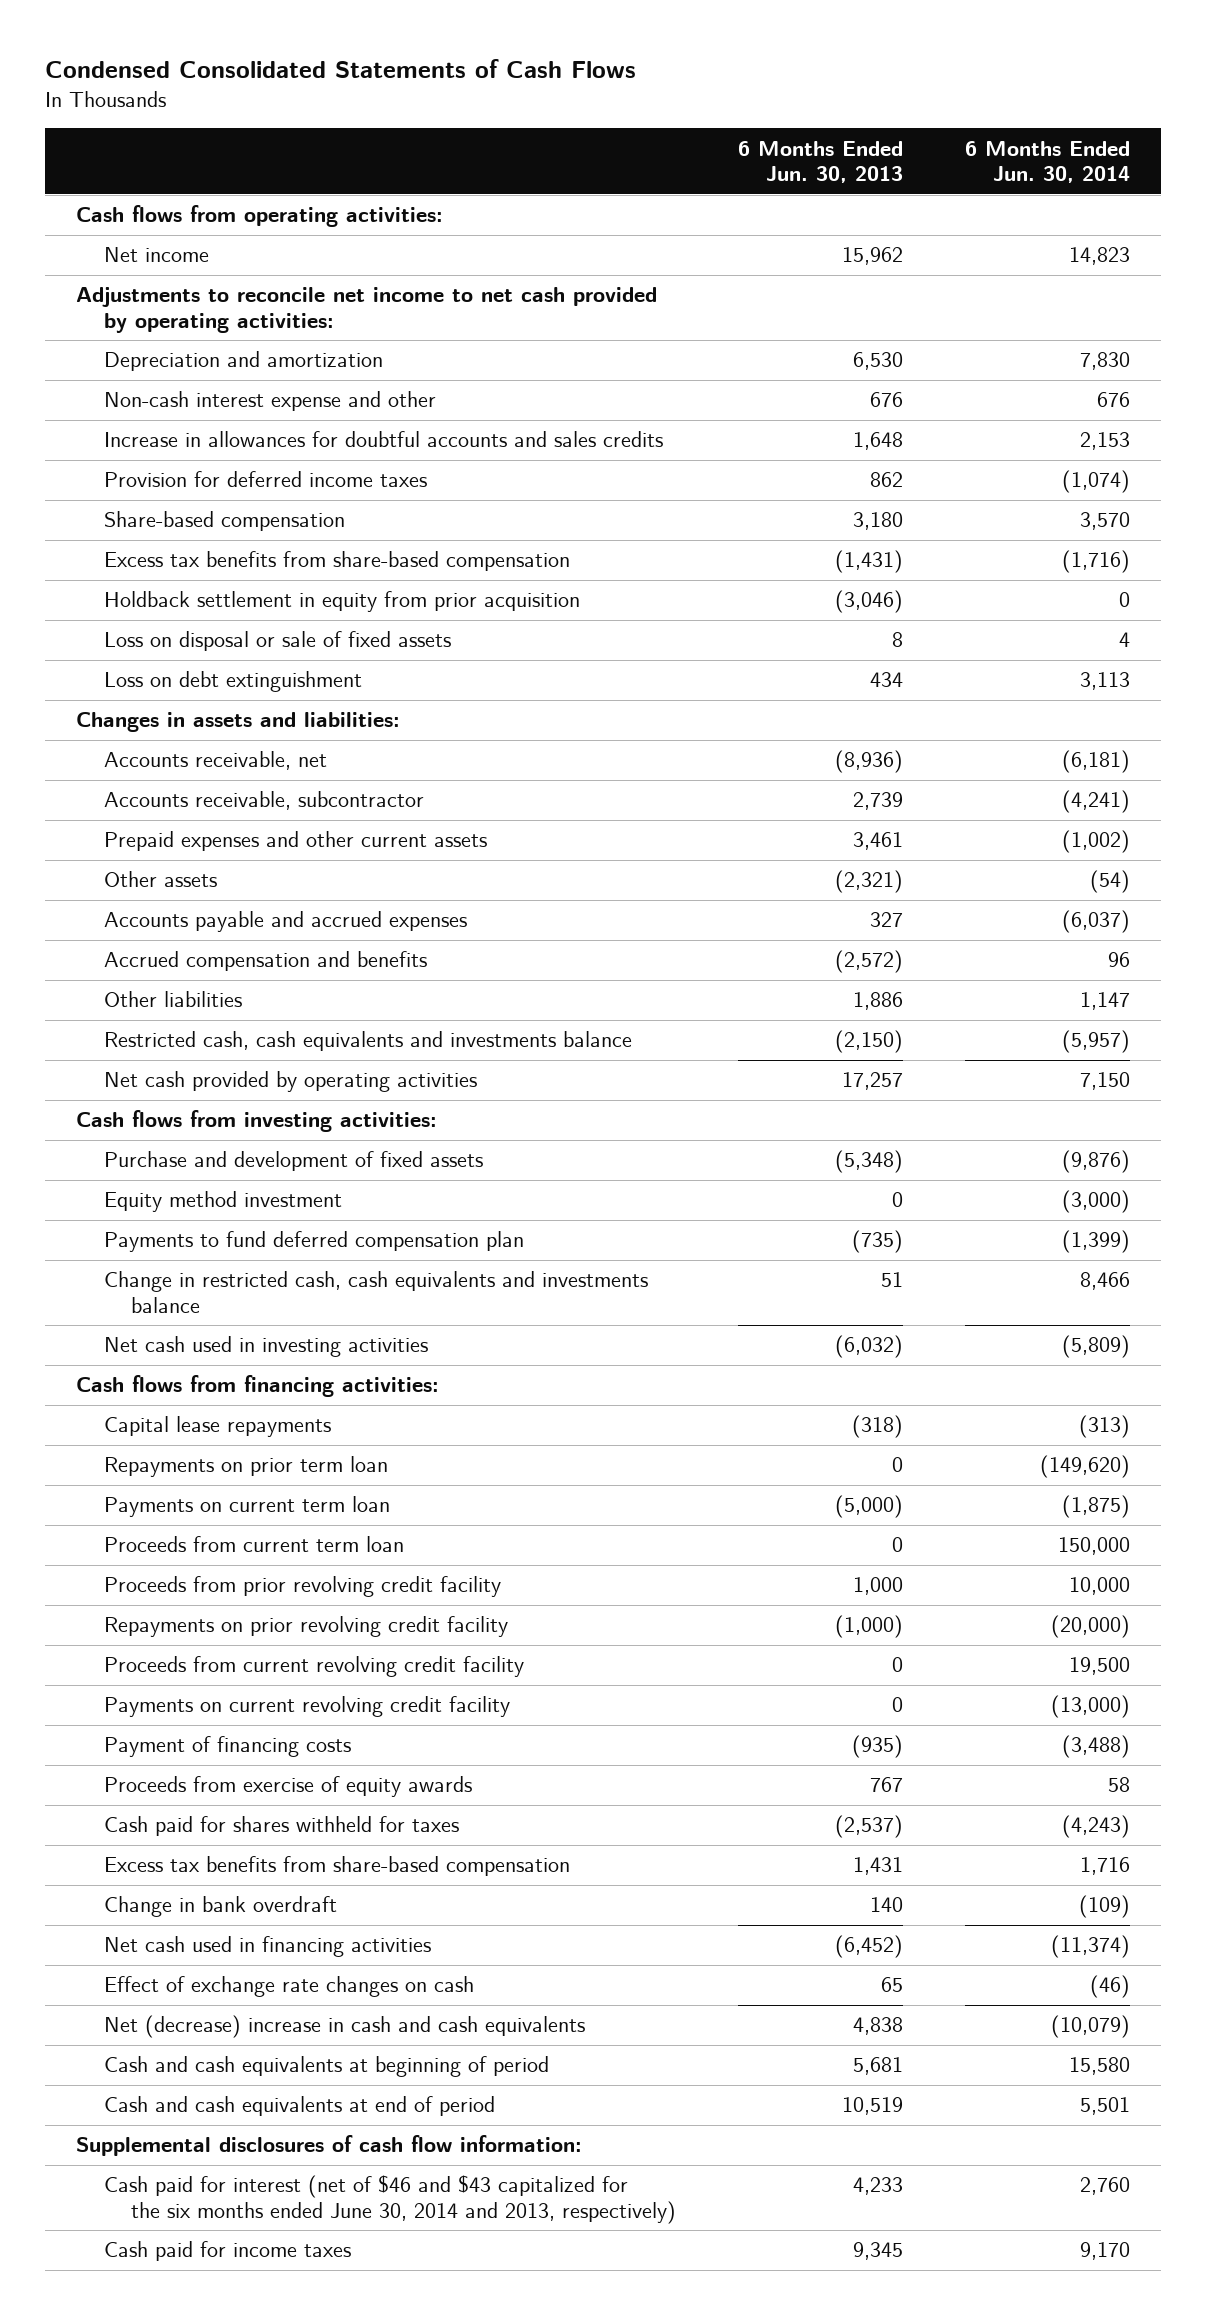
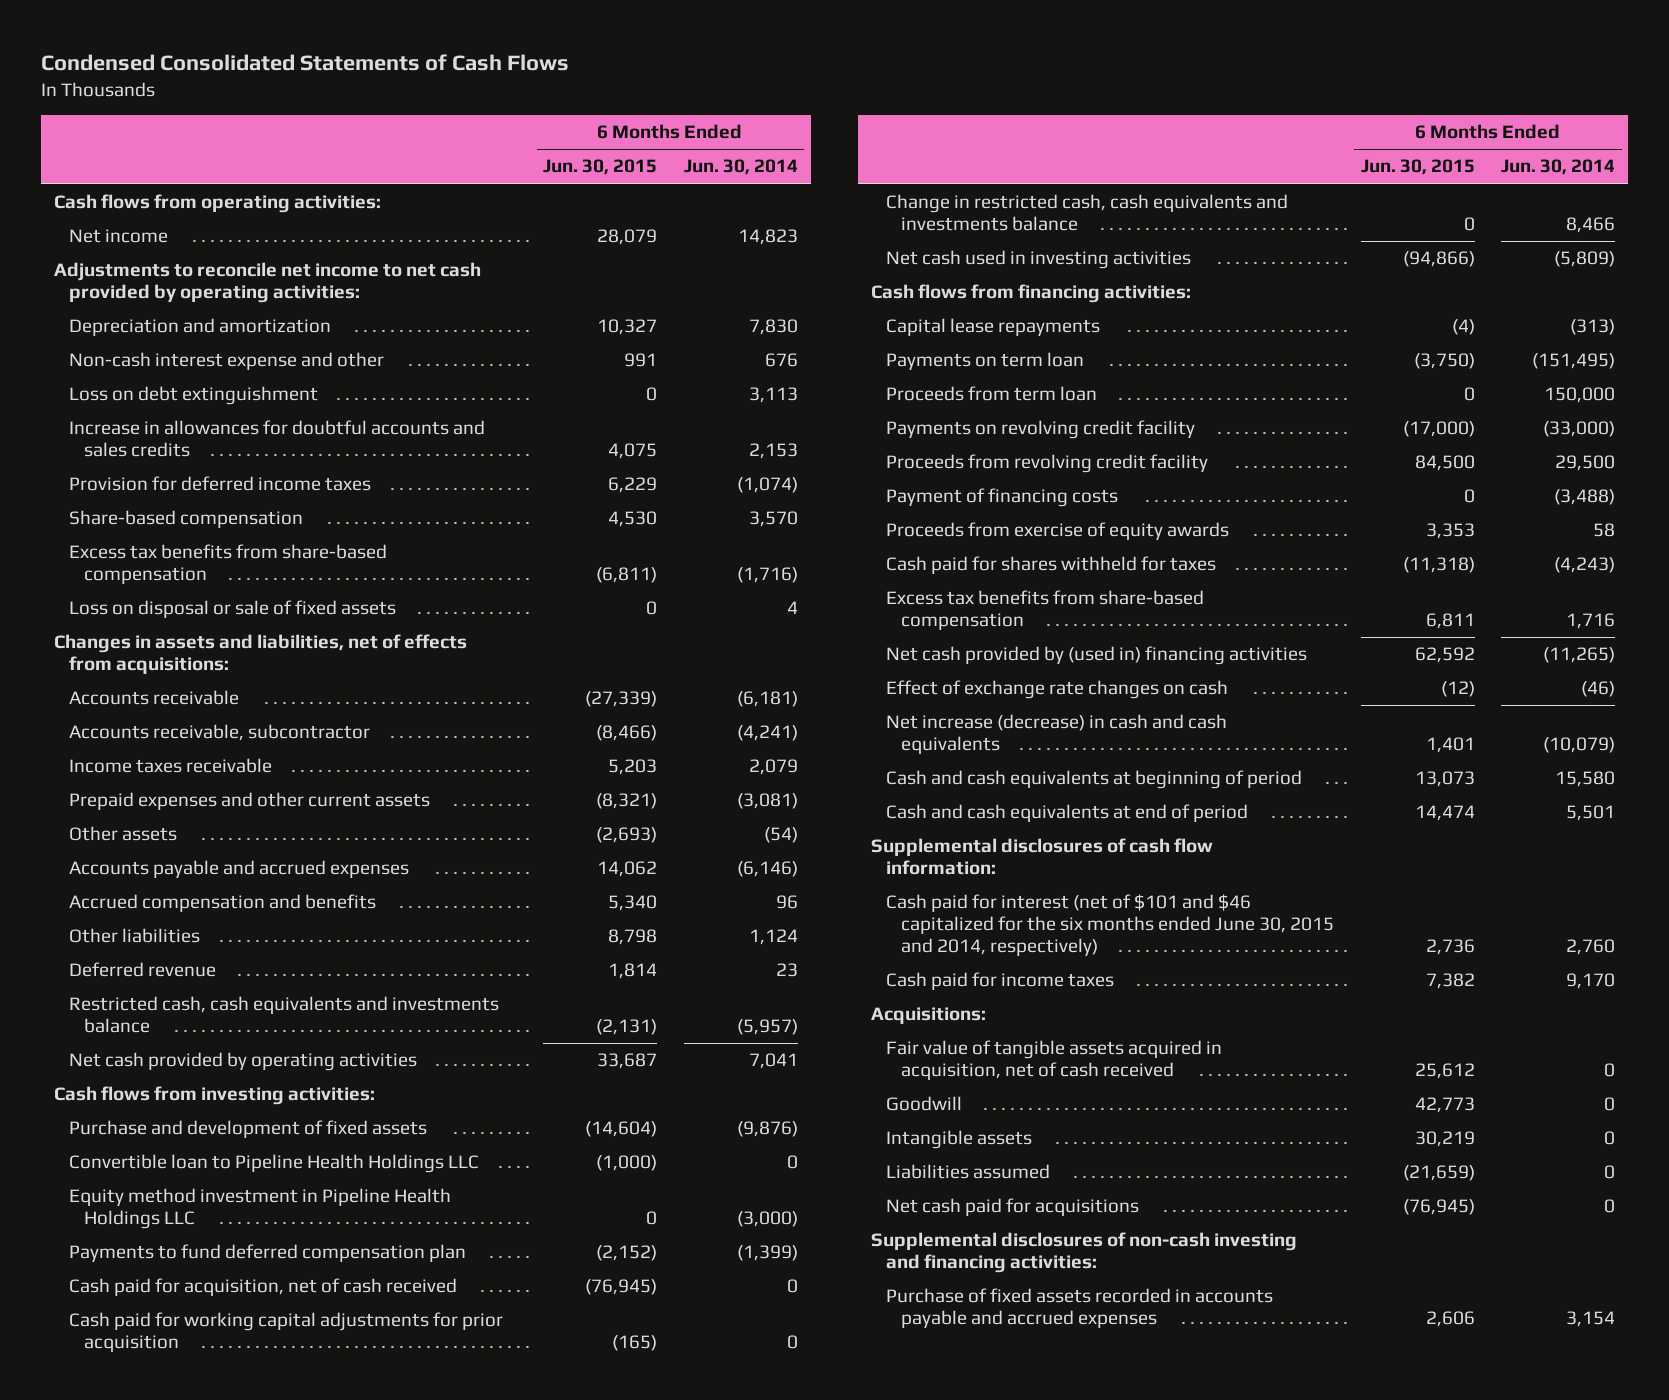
- | 6 Months Ended Jun. 30, 2013 | 6 Months Ended Jun. 30, 2014
+ | 6 Months Ended Jun. 30, 2015 | 6 Months Ended Jun. 30, 2014
moved up: Loss on debt extinguishment | 0 | 3,113
- Holdback settlement in equity from prior acquisition | (3,046) | 0
- Changes in assets and liabilities:
- Accounts receivable, net | (8,936) | (6,181)
+ Changes in assets and liabilities, net of effects from acquisitions:
+ Accounts receivable | (27,339) | (6,181)
- Prepaid expenses and other current assets | 3,461 | (1,002)
+ Income taxes receivable | 5,203 | 2,079
+ Prepaid expenses and other current assets | (8,321) | (3,081)
- Accounts payable and accrued expenses | 327 | (6,037)
+ Accounts payable and accrued expenses | 14,062 | (6,146)
- Other liabilities | 1,886 | 1,147
+ Other liabilities | 8,798 | 1,124
+ Deferred revenue | 1,814 | 23
- Net cash provided by operating activities | 17,257 | 7,150
+ Net cash provided by operating activities | 33,687 | 7,041
- Equity method investment | 0 | (3,000)
+ Convertible loan to Pipeline Health Holdings LLC | (1,000) | 0
+ Equity method investment in Pipeline Health Holdings LLC | 0 | (3,000)
+ Cash paid for acquisition, net of cash received | (76,945) | 0
+ Cash paid for working capital adjustments for prior acquisition | (165) | 0
- Repayments on prior term loan | 0 | (149,620)
- Payments on current term loan | (5,000) | (1,875)
- Proceeds from current term loan | 0 | 150,000
- Proceeds from prior revolving credit facility | 1,000 | 10,000
- Repayments on prior revolving credit facility | (1,000) | (20,000)
- Proceeds from current revolving credit facility | 0 | 19,500
- Payments on current revolving credit facility | 0 | (13,000)
+ Payments on term loan | (3,750) | (151,495)
+ Proceeds from term loan | 0 | 150,000
+ Payments on revolving credit facility | (17,000) | (33,000)
+ Proceeds from revolving credit facility | 84,500 | 29,500
- Change in bank overdraft | 140 | (109)
- Net cash used in financing activities | (6,452) | (11,374)
+ Net cash provided by (used in) financing activities | 62,592 | (11,265)
- Net (decrease) increase in cash and cash equivalents | 4,838 | (10,079)
+ Net increase (decrease) in cash and cash equivalents | 1,401 | (10,079)
- Cash paid for interest (net of $46 and $43 capitalized for the six months ended June 30, 2014 and 2013, respectively) | 4,233 | 2,760
+ Cash paid for interest (net of $101 and $46 capitalized for the six months ended June 30, 2015 and 2014, respectively) | 2,736 | 2,760
+ Acquisitions:
+ Fair value of tangible assets acquired in acquisition, net of cash received | 25,612 | 0
+ Goodwill | 42,773 | 0
+ Intangible assets | 30,219 | 0
+ Liabilities assumed | (21,659) | 0
+ Net cash paid for acquisitions | (76,945) | 0
+ Supplemental disclosures of non-cash investing and financing activities:
+ Purchase of fixed assets recorded in accounts payable and accrued expenses | 2,606 | 3,154

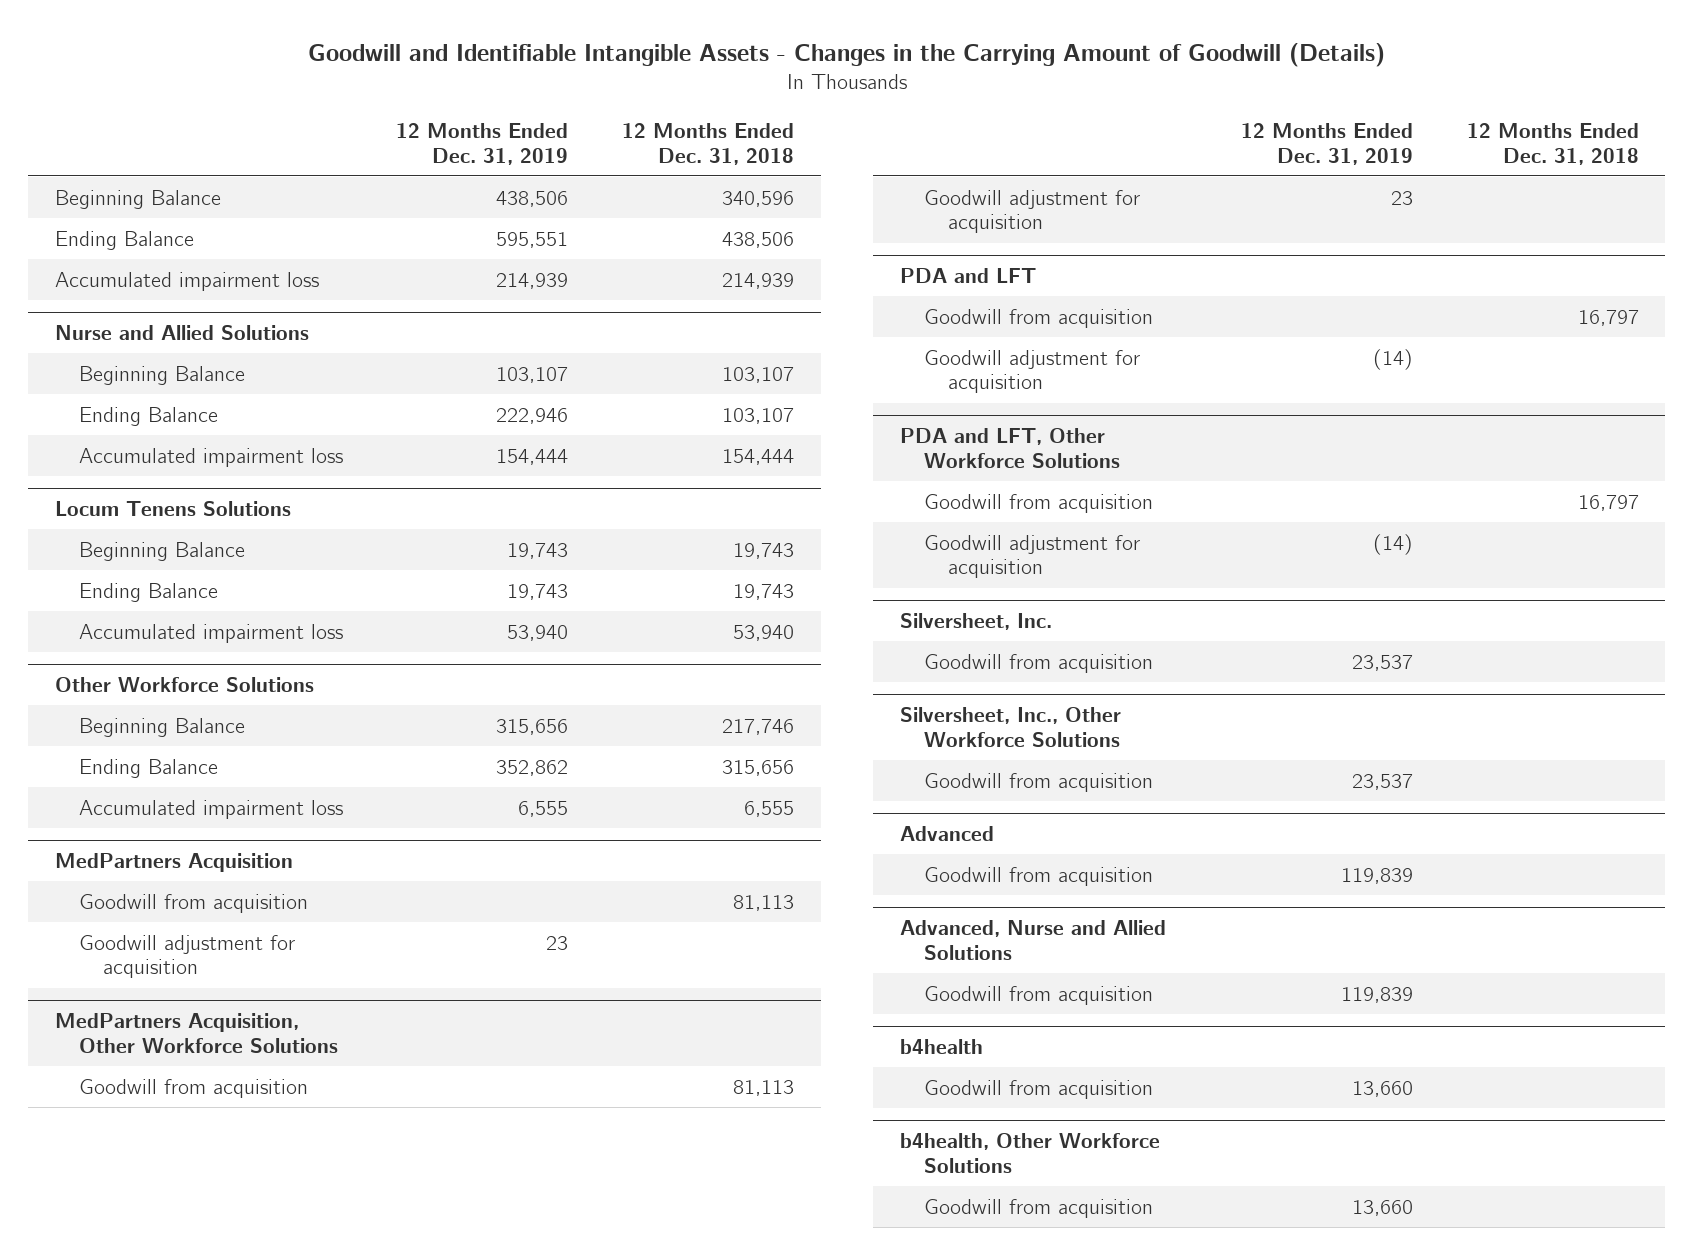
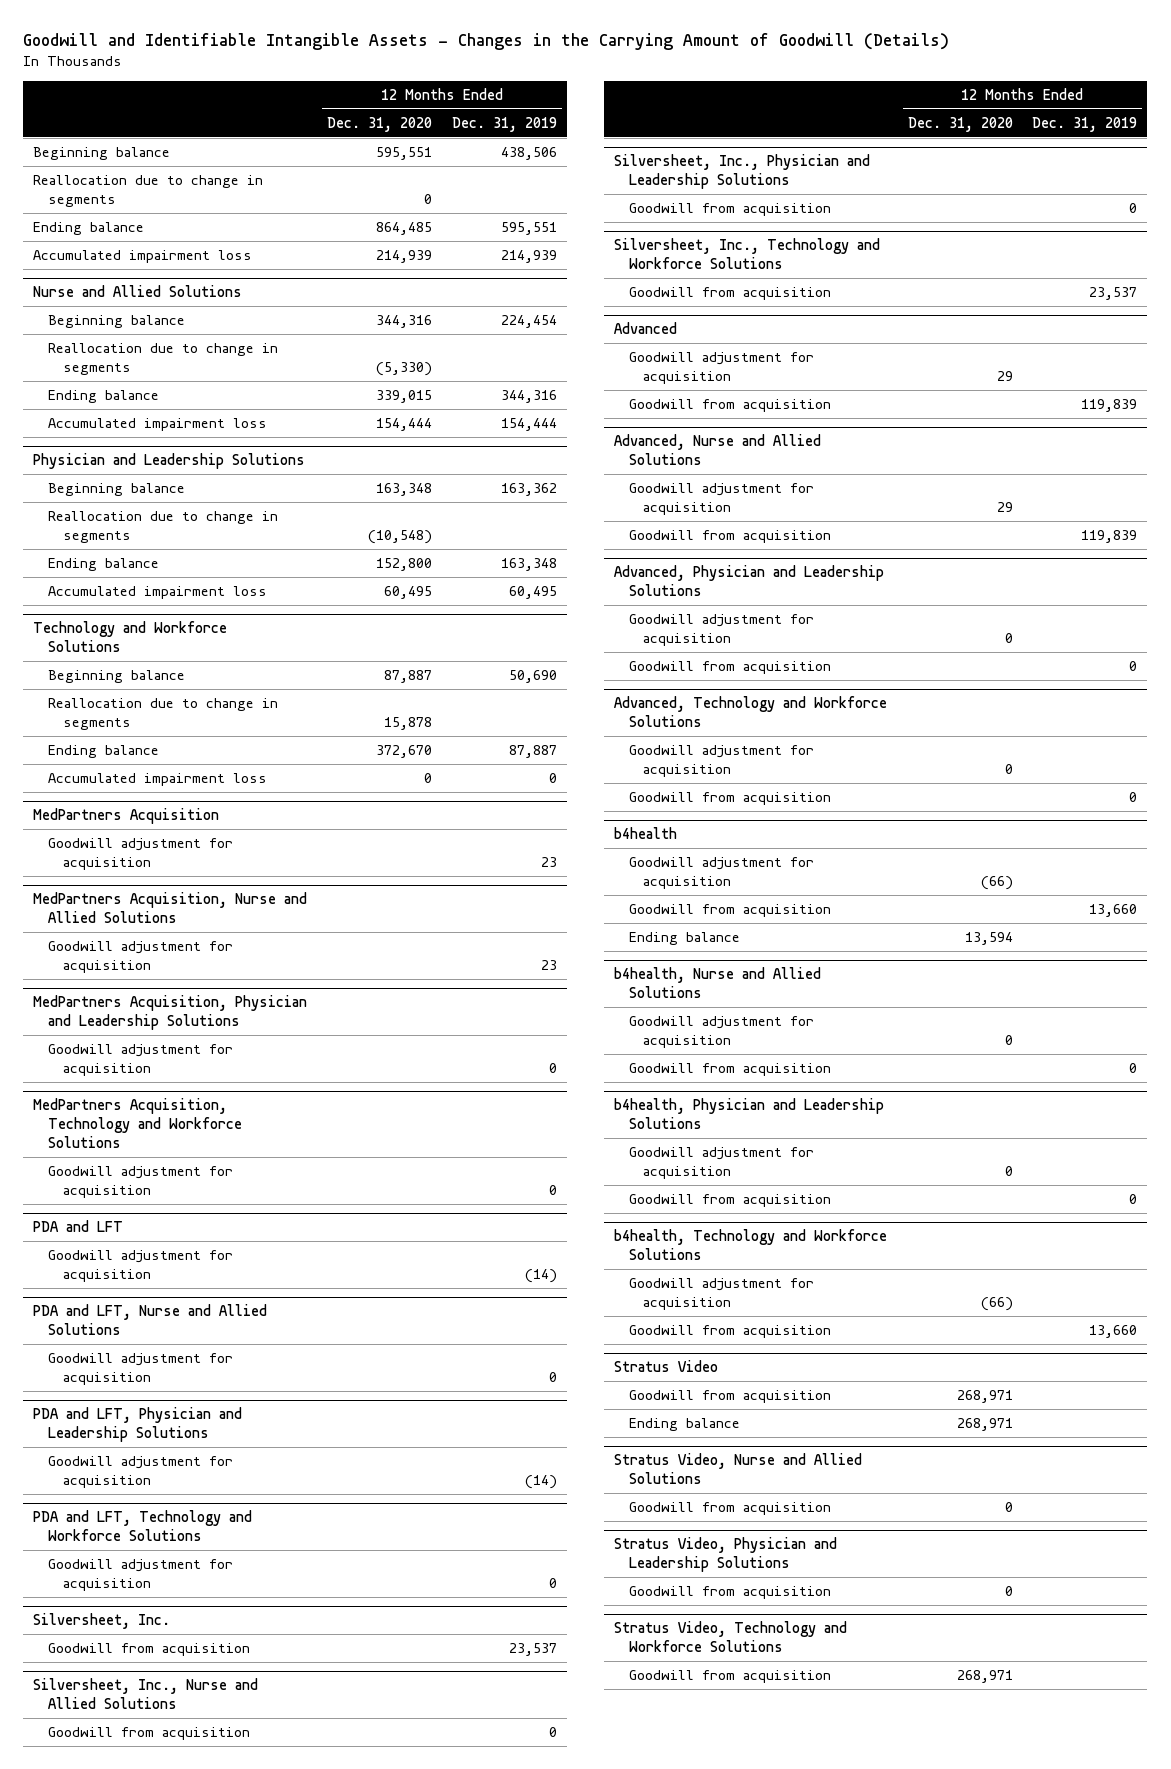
- | 12 Months Ended Dec. 31, 2019 | 12 Months Ended Dec. 31, 2018
+ | 12 Months Ended Dec. 31, 2020 | 12 Months Ended Dec. 31, 2019
- Beginning Balance | 438,506 | 340,596
- Ending Balance | 595,551 | 438,506
+ Beginning balance | 595,551 | 438,506
+ Reallocation due to change in segments | 0 |
+ Ending balance | 864,485 | 595,551
@ Nurse and Allied Solutions
- Beginning Balance | 103,107 | 103,107
- Ending Balance | 222,946 | 103,107
+ Beginning balance | 344,316 | 224,454
+ Reallocation due to change in segments | (5,330) |
+ Ending balance | 339,015 | 344,316
- Locum Tenens Solutions
- Beginning Balance | 19,743 | 19,743
- Ending Balance | 19,743 | 19,743
- Accumulated impairment loss | 53,940 | 53,940
- Other Workforce Solutions
- Beginning Balance | 315,656 | 217,746
- Ending Balance | 352,862 | 315,656
- Accumulated impairment loss | 6,555 | 6,555
+ Physician and Leadership Solutions
+ Beginning balance | 163,348 | 163,362
+ Reallocation due to change in segments | (10,548) |
+ Ending balance | 152,800 | 163,348
+ Accumulated impairment loss | 60,495 | 60,495
+ Technology and Workforce Solutions
+ Beginning balance | 87,887 | 50,690
+ Reallocation due to change in segments | 15,878 |
+ Ending balance | 372,670 | 87,887
+ Accumulated impairment loss | 0 | 0
@ MedPartners Acquisition
- Goodwill from acquisition | | 81,113
- MedPartners Acquisition, Other Workforce Solutions
- Goodwill from acquisition | | 81,113
+ MedPartners Acquisition, Nurse and Allied Solutions
+ MedPartners Acquisition, Physician and Leadership Solutions
+ Goodwill adjustment for acquisition | | 0
+ MedPartners Acquisition, Technology and Workforce Solutions
+ Goodwill adjustment for acquisition | | 0
@ PDA and LFT
- Goodwill from acquisition | | 16,797
- PDA and LFT, Other Workforce Solutions
- Goodwill from acquisition | | 16,797
+ PDA and LFT, Nurse and Allied Solutions
+ Goodwill adjustment for acquisition | | 0
+ PDA and LFT, Physician and Leadership Solutions
+ PDA and LFT, Technology and Workforce Solutions
+ Goodwill adjustment for acquisition | | 0
- Silversheet, Inc., Other Workforce Solutions
+ Silversheet, Inc., Nurse and Allied Solutions
+ Goodwill from acquisition | | 0
+ Silversheet, Inc., Physician and Leadership Solutions
+ Goodwill from acquisition | | 0
+ Silversheet, Inc., Technology and Workforce Solutions
@ Advanced
+ Goodwill adjustment for acquisition | 29 |
@ Advanced, Nurse and Allied Solutions
+ Goodwill adjustment for acquisition | 29 |
+ Advanced, Physician and Leadership Solutions
+ Goodwill adjustment for acquisition | 0 |
+ Goodwill from acquisition | | 0
+ Advanced, Technology and Workforce Solutions
+ Goodwill adjustment for acquisition | 0 |
+ Goodwill from acquisition | | 0
@ b4health
+ Goodwill adjustment for acquisition | (66) |
- b4health, Other Workforce Solutions
@ b4health
+ Ending balance | 13,594 |
+ b4health, Nurse and Allied Solutions
+ Goodwill adjustment for acquisition | 0 |
+ Goodwill from acquisition | | 0
+ b4health, Physician and Leadership Solutions
+ Goodwill adjustment for acquisition | 0 |
+ Goodwill from acquisition | | 0
+ b4health, Technology and Workforce Solutions
+ Goodwill adjustment for acquisition | (66) |
+ Stratus Video
+ Goodwill from acquisition | 268,971 |
+ Ending balance | 268,971 |
+ Stratus Video, Nurse and Allied Solutions
+ Goodwill from acquisition | 0 |
+ Stratus Video, Physician and Leadership Solutions
+ Goodwill from acquisition | 0 |
+ Stratus Video, Technology and Workforce Solutions
+ Goodwill from acquisition | 268,971 |

